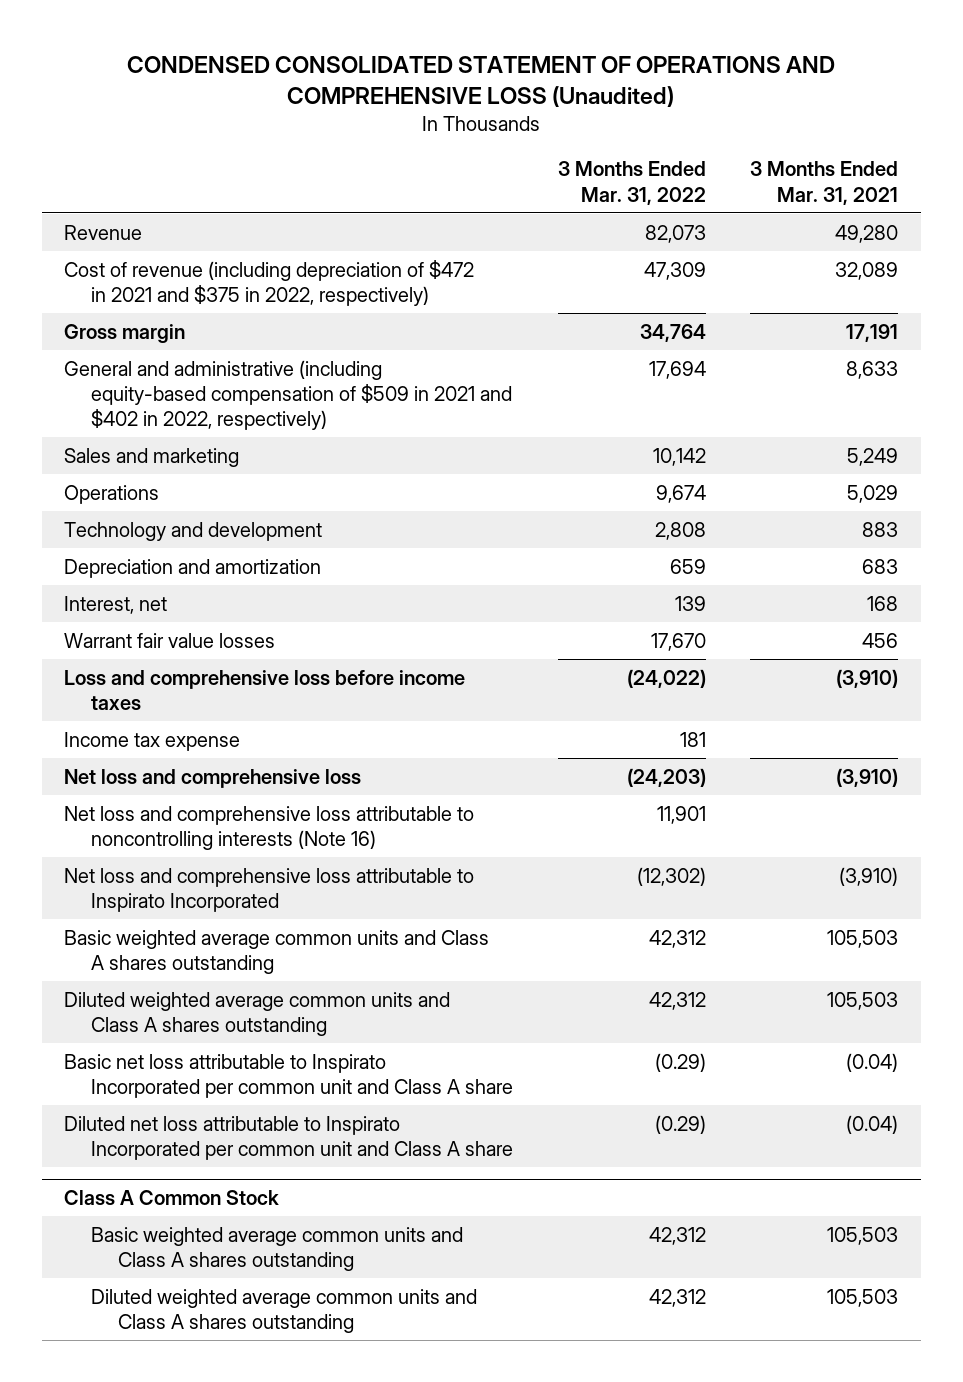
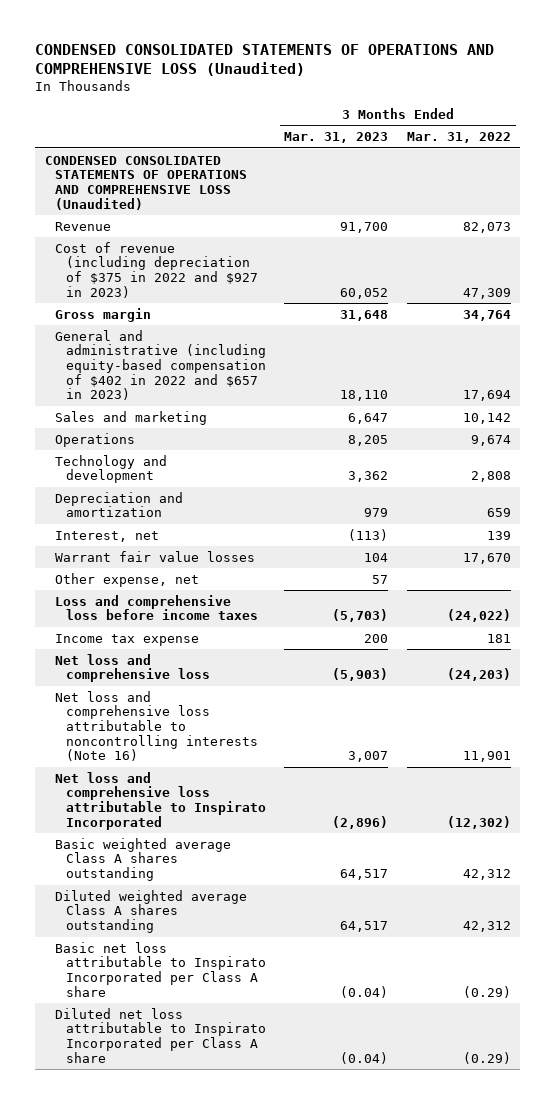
- CONDENSED CONSOLIDATED STATEMENT OF OPERATIONS AND COMPREHENSIVE LOSS (Unaudited)
+ CONDENSED CONSOLIDATED STATEMENTS OF OPERATIONS AND COMPREHENSIVE LOSS (Unaudited)
- | 3 Months Ended Mar. 31, 2022 | 3 Months Ended Mar. 31, 2021
+ | 3 Months Ended Mar. 31, 2023 | 3 Months Ended Mar. 31, 2022
+ CONDENSED CONSOLIDATED STATEMENTS OF OPERATIONS AND COMPREHENSIVE LOSS (Unaudited)
- Cost of revenue (including depreciation of $472 in 2021 and $375 in 2022, respectively) | 47,309 | 32,089
+ Cost of revenue (including depreciation of $375 in 2022 and $927 in 2023) | 60,052 | 47,309
- General and administrative (including equity-based compensation of $509 in 2021 and $402 in 2022, respectively) | 17,694 | 8,633
+ General and administrative (including equity-based compensation of $402 in 2022 and $657 in 2023) | 18,110 | 17,694
+ Other expense, net | 57 |
- Basic weighted average common units and Class A shares outstanding | 42,312 | 105,503
- Diluted weighted average common units and Class A shares outstanding | 42,312 | 105,503
- Basic net loss attributable to Inspirato Incorporated per common unit and Class A share | (0.29) | (0.04)
- Diluted net loss attributable to Inspirato Incorporated per common unit and Class A share | (0.29) | (0.04)
- Class A Common Stock
- Basic weighted average common units and Class A shares outstanding | 42,312 | 105,503
- Diluted weighted average common units and Class A shares outstanding | 42,312 | 105,503
+ Basic weighted average Class A shares outstanding | 64,517 | 42,312
+ Diluted weighted average Class A shares outstanding | 64,517 | 42,312
+ Basic net loss attributable to Inspirato Incorporated per Class A share | (0.04) | (0.29)
+ Diluted net loss attributable to Inspirato Incorporated per Class A share | (0.04) | (0.29)

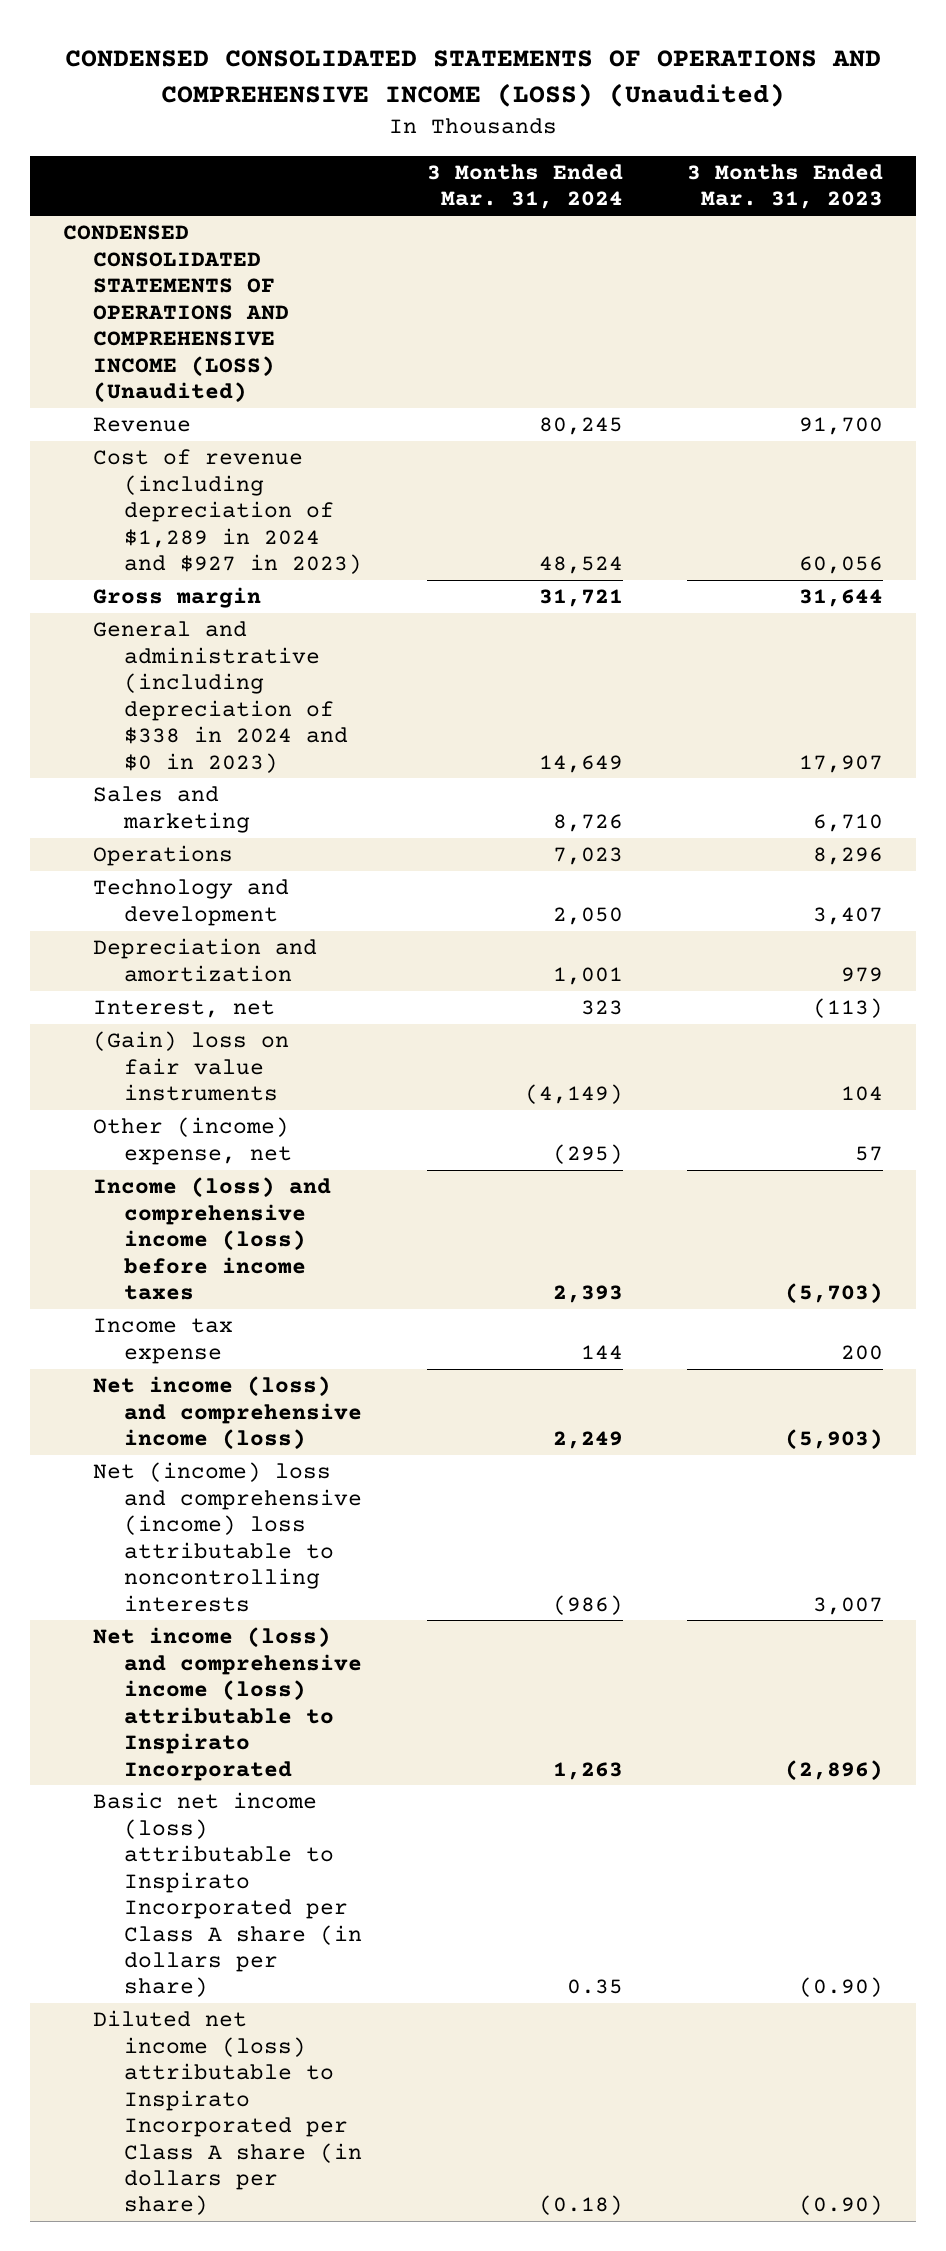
- CONDENSED CONSOLIDATED STATEMENTS OF OPERATIONS AND COMPREHENSIVE LOSS (Unaudited)
+ CONDENSED CONSOLIDATED STATEMENTS OF OPERATIONS AND COMPREHENSIVE INCOME (LOSS) (Unaudited)
- | 3 Months Ended Mar. 31, 2023 | 3 Months Ended Mar. 31, 2022
+ | 3 Months Ended Mar. 31, 2024 | 3 Months Ended Mar. 31, 2023
- CONDENSED CONSOLIDATED STATEMENTS OF OPERATIONS AND COMPREHENSIVE LOSS (Unaudited)
+ CONDENSED CONSOLIDATED STATEMENTS OF OPERATIONS AND COMPREHENSIVE INCOME (LOSS) (Unaudited)
- Cost of revenue (including depreciation of $375 in 2022 and $927 in 2023) | 60,052 | 47,309
- Gross margin | 31,648 | 34,764
- General and administrative (including equity-based compensation of $402 in 2022 and $657 in 2023) | 18,110 | 17,694
- Sales and marketing | 6,647 | 10,142
- Operations | 8,205 | 9,674
- Technology and development | 3,362 | 2,808
+ Cost of revenue (including depreciation of $1,289 in 2024 and $927 in 2023) | 48,524 | 60,056
+ Gross margin | 31,721 | 31,644
+ General and administrative (including depreciation of $338 in 2024 and $0 in 2023) | 14,649 | 17,907
+ Sales and marketing | 8,726 | 6,710
+ Operations | 7,023 | 8,296
+ Technology and development | 2,050 | 3,407
- Warrant fair value losses | 104 | 17,670
- Other expense, net | 57 |
- Loss and comprehensive loss before income taxes | (5,703) | (24,022)
+ (Gain) loss on fair value instruments | (4,149) | 104
+ Other (income) expense, net | (295) | 57
+ Income (loss) and comprehensive income (loss) before income taxes | 2,393 | (5,703)
- Net loss and comprehensive loss | (5,903) | (24,203)
- Net loss and comprehensive loss attributable to noncontrolling interests (Note 16) | 3,007 | 11,901
- Net loss and comprehensive loss attributable to Inspirato Incorporated | (2,896) | (12,302)
- Basic weighted average Class A shares outstanding | 64,517 | 42,312
- Diluted weighted average Class A shares outstanding | 64,517 | 42,312
- Basic net loss attributable to Inspirato Incorporated per Class A share | (0.04) | (0.29)
- Diluted net loss attributable to Inspirato Incorporated per Class A share | (0.04) | (0.29)
+ Net income (loss) and comprehensive income (loss) | 2,249 | (5,903)
+ Net (income) loss and comprehensive (income) loss attributable to noncontrolling interests | (986) | 3,007
+ Net income (loss) and comprehensive income (loss) attributable to Inspirato Incorporated | 1,263 | (2,896)
+ Basic net income (loss) attributable to Inspirato Incorporated per Class A share (in dollars per share) | 0.35 | (0.90)
+ Diluted net income (loss) attributable to Inspirato Incorporated per Class A share (in dollars per share) | (0.18) | (0.90)

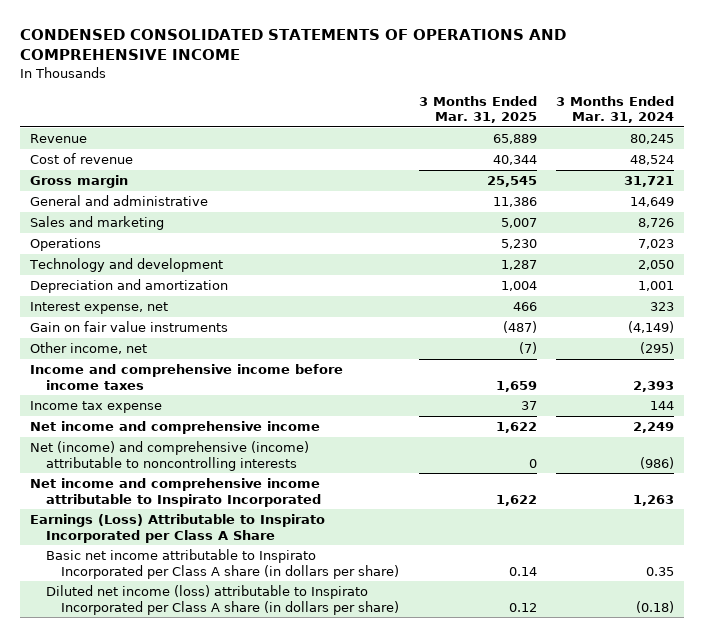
- CONDENSED CONSOLIDATED STATEMENTS OF OPERATIONS AND COMPREHENSIVE INCOME (LOSS) (Unaudited)
+ CONDENSED CONSOLIDATED STATEMENTS OF OPERATIONS AND COMPREHENSIVE INCOME
- | 3 Months Ended Mar. 31, 2024 | 3 Months Ended Mar. 31, 2023
+ | 3 Months Ended Mar. 31, 2025 | 3 Months Ended Mar. 31, 2024
- CONDENSED CONSOLIDATED STATEMENTS OF OPERATIONS AND COMPREHENSIVE INCOME (LOSS) (Unaudited)
- Cost of revenue (including depreciation of $1,289 in 2024 and $927 in 2023) | 48,524 | 60,056
+ Cost of revenue | 40,344 | 48,524
- General and administrative (including depreciation of $338 in 2024 and $0 in 2023) | 14,649 | 17,907
+ General and administrative | 11,386 | 14,649
- Interest, net | 323 | (113)
- (Gain) loss on fair value instruments | (4,149) | 104
- Other (income) expense, net | (295) | 57
- Income (loss) and comprehensive income (loss) before income taxes | 2,393 | (5,703)
+ Interest expense, net | 466 | 323
+ Gain on fair value instruments | (487) | (4,149)
+ Other income, net | (7) | (295)
+ Income and comprehensive income before income taxes | 1,659 | 2,393
- Net income (loss) and comprehensive income (loss) | 2,249 | (5,903)
- Net (income) loss and comprehensive (income) loss attributable to noncontrolling interests | (986) | 3,007
- Net income (loss) and comprehensive income (loss) attributable to Inspirato Incorporated | 1,263 | (2,896)
- Basic net income (loss) attributable to Inspirato Incorporated per Class A share (in dollars per share) | 0.35 | (0.90)
+ Net income and comprehensive income | 1,622 | 2,249
+ Net (income) and comprehensive (income) attributable to noncontrolling interests | 0 | (986)
+ Net income and comprehensive income attributable to Inspirato Incorporated | 1,622 | 1,263
+ Earnings (Loss) Attributable to Inspirato Incorporated per Class A Share
+ Basic net income attributable to Inspirato Incorporated per Class A share (in dollars per share) | 0.14 | 0.35

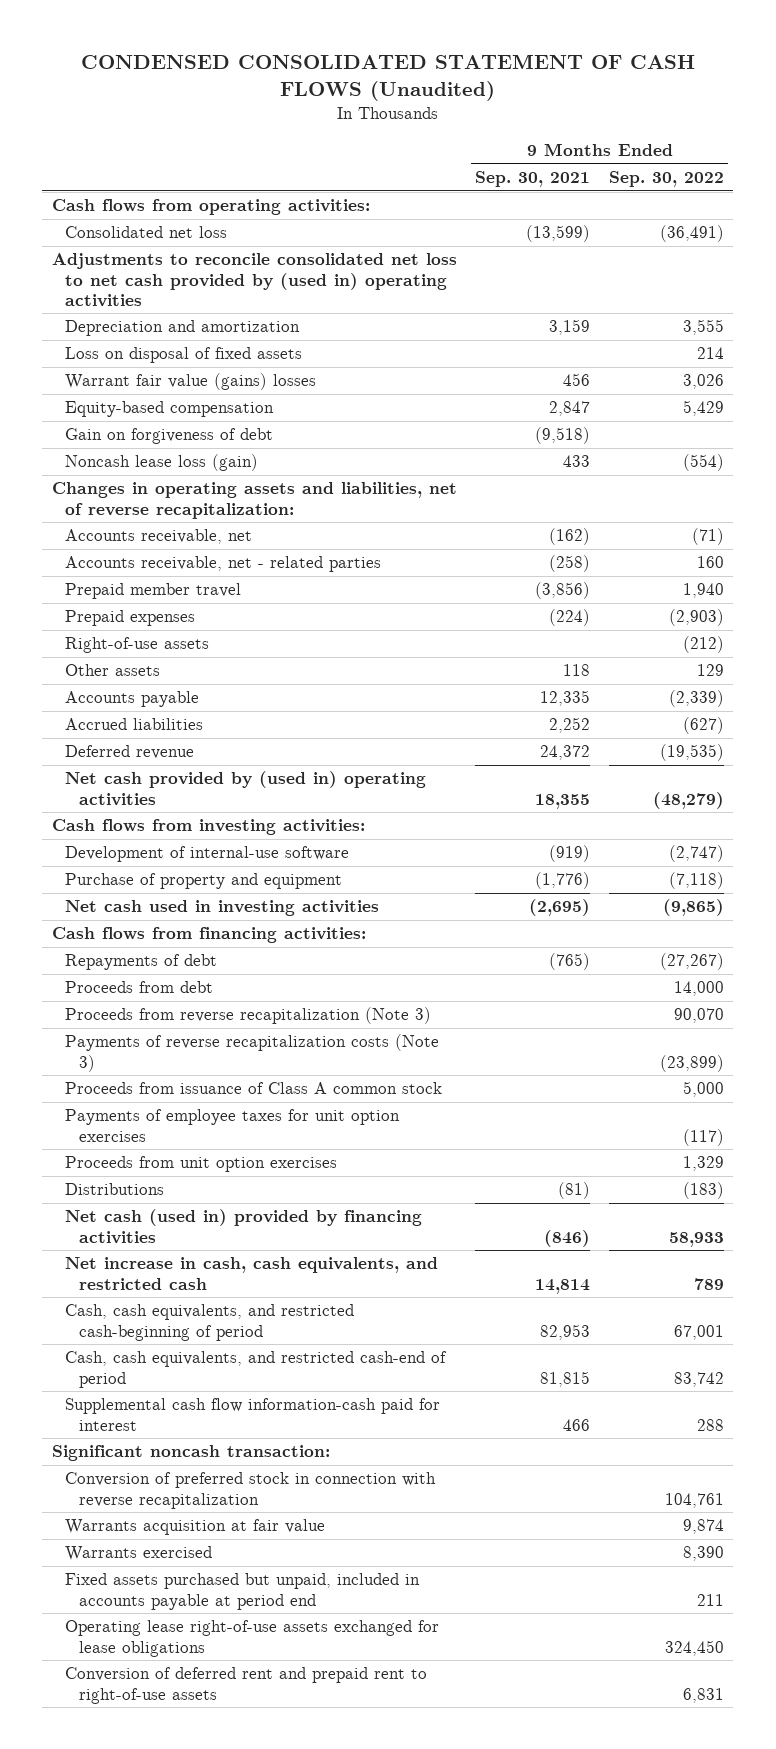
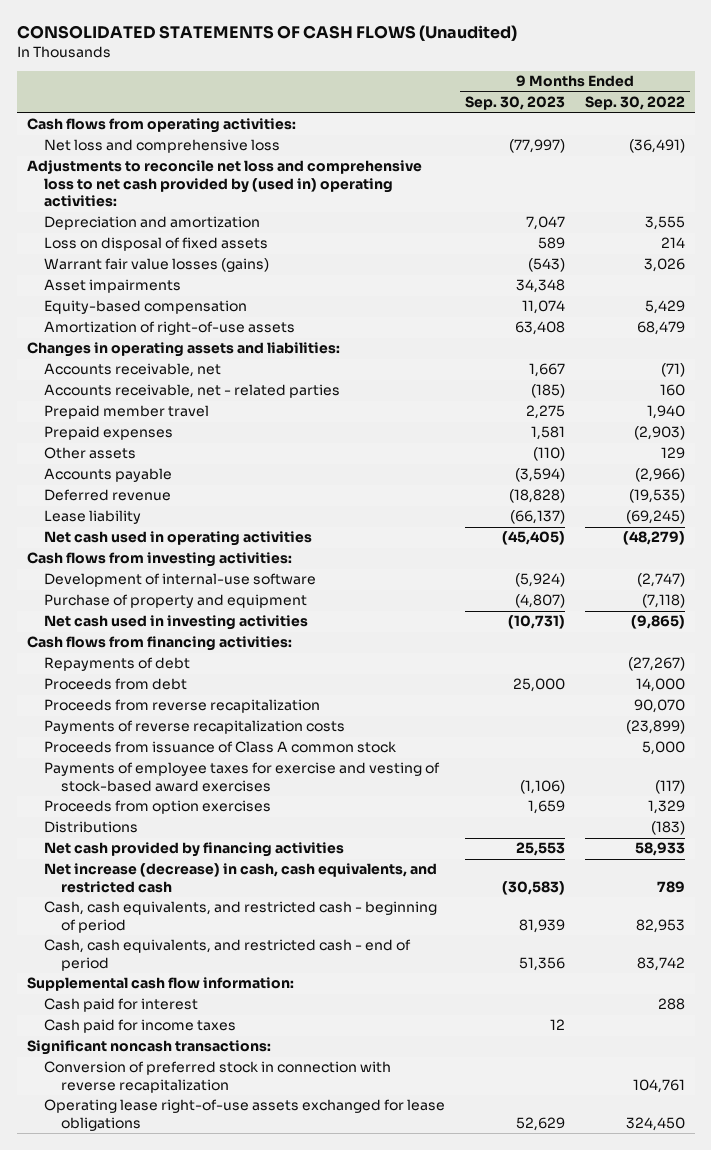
- CONDENSED CONSOLIDATED STATEMENT OF CASH FLOWS (Unaudited)
+ CONSOLIDATED STATEMENTS OF CASH FLOWS (Unaudited)
- | 9 Months Ended Sep. 30, 2021 | 9 Months Ended Sep. 30, 2022
+ | 9 Months Ended Sep. 30, 2023 | 9 Months Ended Sep. 30, 2022
- Consolidated net loss | (13,599) | (36,491)
- Adjustments to reconcile consolidated net loss to net cash provided by (used in) operating activities
+ Net loss and comprehensive loss | (77,997) | (36,491)
+ Adjustments to reconcile net loss and comprehensive loss to net cash provided by (used in) operating activities:
- Warrant fair value (gains) losses | 456 | 3,026
+ Warrant fair value losses (gains) | (543) | 3,026
+ Asset impairments | 34,348 |
- Gain on forgiveness of debt | (9,518) |
- Noncash lease loss (gain) | 433 | (554)
- Changes in operating assets and liabilities, net of reverse recapitalization:
+ Amortization of right-of-use assets | 63,408 | 68,479
+ Changes in operating assets and liabilities:
- Right-of-use assets | | (212)
- Accounts payable | 12,335 | (2,339)
- Accrued liabilities | 2,252 | (627)
+ Accounts payable | (3,594) | (2,966)
- Net cash provided by (used in) operating activities | 18,355 | (48,279)
+ Lease liability | (66,137) | (69,245)
+ Net cash used in operating activities | (45,405) | (48,279)
- Proceeds from reverse recapitalization (Note 3) | | 90,070
- Payments of reverse recapitalization costs (Note 3) | | (23,899)
+ Proceeds from reverse recapitalization | | 90,070
+ Payments of reverse recapitalization costs | | (23,899)
- Payments of employee taxes for unit option exercises | | (117)
- Proceeds from unit option exercises | | 1,329
+ Payments of employee taxes for exercise and vesting of stock-based award exercises | (1,106) | (117)
+ Proceeds from option exercises | 1,659 | 1,329
- Net cash (used in) provided by financing activities | (846) | 58,933
- Net increase in cash, cash equivalents, and restricted cash | 14,814 | 789
- Cash, cash equivalents, and restricted cash-beginning of period | 82,953 | 67,001
- Cash, cash equivalents, and restricted cash-end of period | 81,815 | 83,742
- Supplemental cash flow information-cash paid for interest | 466 | 288
- Significant noncash transaction:
+ Net cash provided by financing activities | 25,553 | 58,933
+ Net increase (decrease) in cash, cash equivalents, and restricted cash | (30,583) | 789
+ Cash, cash equivalents, and restricted cash - beginning of period | 81,939 | 82,953
+ Cash, cash equivalents, and restricted cash - end of period | 51,356 | 83,742
+ Supplemental cash flow information:
+ Cash paid for interest | | 288
+ Cash paid for income taxes | 12 |
+ Significant noncash transactions:
- Warrants acquisition at fair value | | 9,874
- Warrants exercised | | 8,390
- Fixed assets purchased but unpaid, included in accounts payable at period end | | 211
- Conversion of deferred rent and prepaid rent to right-of-use assets | | 6,831

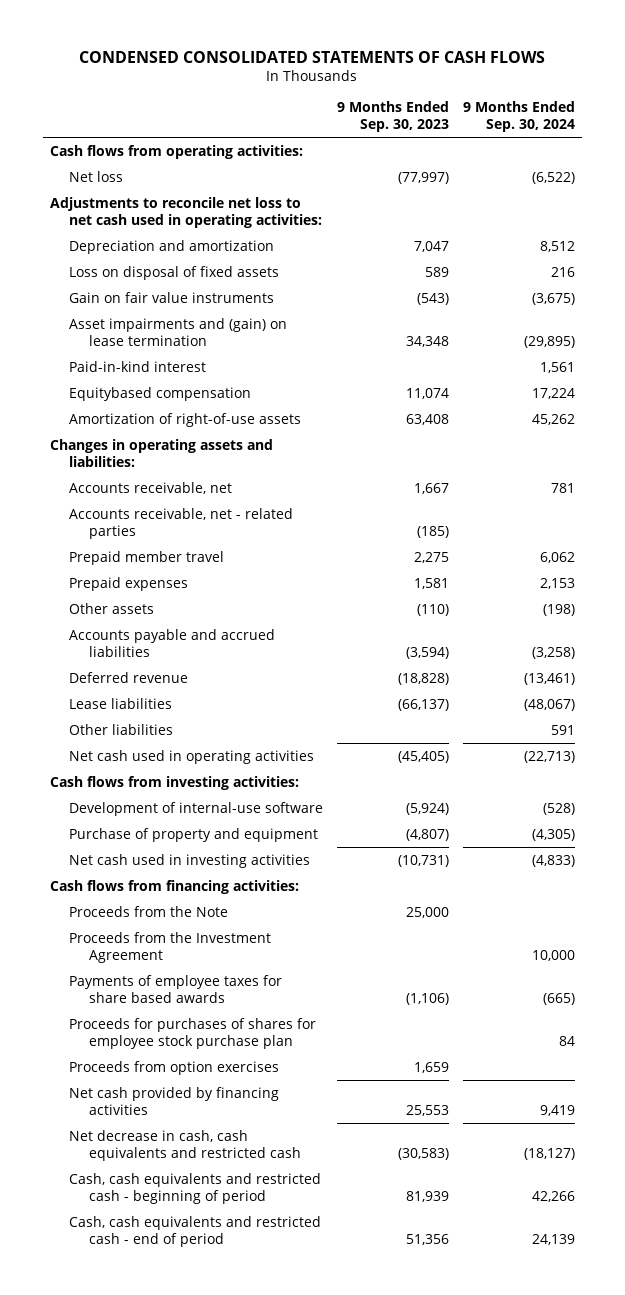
- CONSOLIDATED STATEMENTS OF CASH FLOWS (Unaudited)
+ CONDENSED CONSOLIDATED STATEMENTS OF CASH FLOWS
- | 9 Months Ended Sep. 30, 2023 | 9 Months Ended Sep. 30, 2022
+ | 9 Months Ended Sep. 30, 2023 | 9 Months Ended Sep. 30, 2024
- Net loss and comprehensive loss | (77,997) | (36,491)
- Adjustments to reconcile net loss and comprehensive loss to net cash provided by (used in) operating activities:
+ Net loss | (77,997) | (6,522)
+ Adjustments to reconcile net loss to net cash used in operating activities:
- Warrant fair value losses (gains) | (543) | 3,026
- Asset impairments | 34,348 |
- Equity-based compensation | 11,074 | 5,429
+ Gain on fair value instruments | (543) | (3,675)
+ Asset impairments and (gain) on lease termination | 34,348 | (29,895)
+ Paid-in-kind interest | | 1,561
+ Equitybased compensation | 11,074 | 17,224
- Accounts payable | (3,594) | (2,966)
+ Accounts payable and accrued liabilities | (3,594) | (3,258)
- Lease liability | (66,137) | (69,245)
+ Lease liabilities | (66,137) | (48,067)
+ Other liabilities | | 591
- Repayments of debt | | (27,267)
- Proceeds from debt | 25,000 | 14,000
- Proceeds from reverse recapitalization | | 90,070
- Payments of reverse recapitalization costs | | (23,899)
- Proceeds from issuance of Class A common stock | | 5,000
- Payments of employee taxes for exercise and vesting of stock-based award exercises | (1,106) | (117)
+ Proceeds from the Note | 25,000 |
+ Proceeds from the Investment Agreement | | 10,000
+ Payments of employee taxes for share based awards | (1,106) | (665)
+ Proceeds for purchases of shares for employee stock purchase plan | | 84
- Distributions | | (183)
- Net increase (decrease) in cash, cash equivalents, and restricted cash | (30,583) | 789
- Cash, cash equivalents, and restricted cash - beginning of period | 81,939 | 82,953
- Cash, cash equivalents, and restricted cash - end of period | 51,356 | 83,742
- Supplemental cash flow information:
- Cash paid for interest | | 288
- Cash paid for income taxes | 12 |
- Significant noncash transactions:
- Conversion of preferred stock in connection with reverse recapitalization | | 104,761
- Operating lease right-of-use assets exchanged for lease obligations | 52,629 | 324,450
+ Net decrease in cash, cash equivalents and restricted cash | (30,583) | (18,127)
+ Cash, cash equivalents and restricted cash - beginning of period | 81,939 | 42,266
+ Cash, cash equivalents and restricted cash - end of period | 51,356 | 24,139

